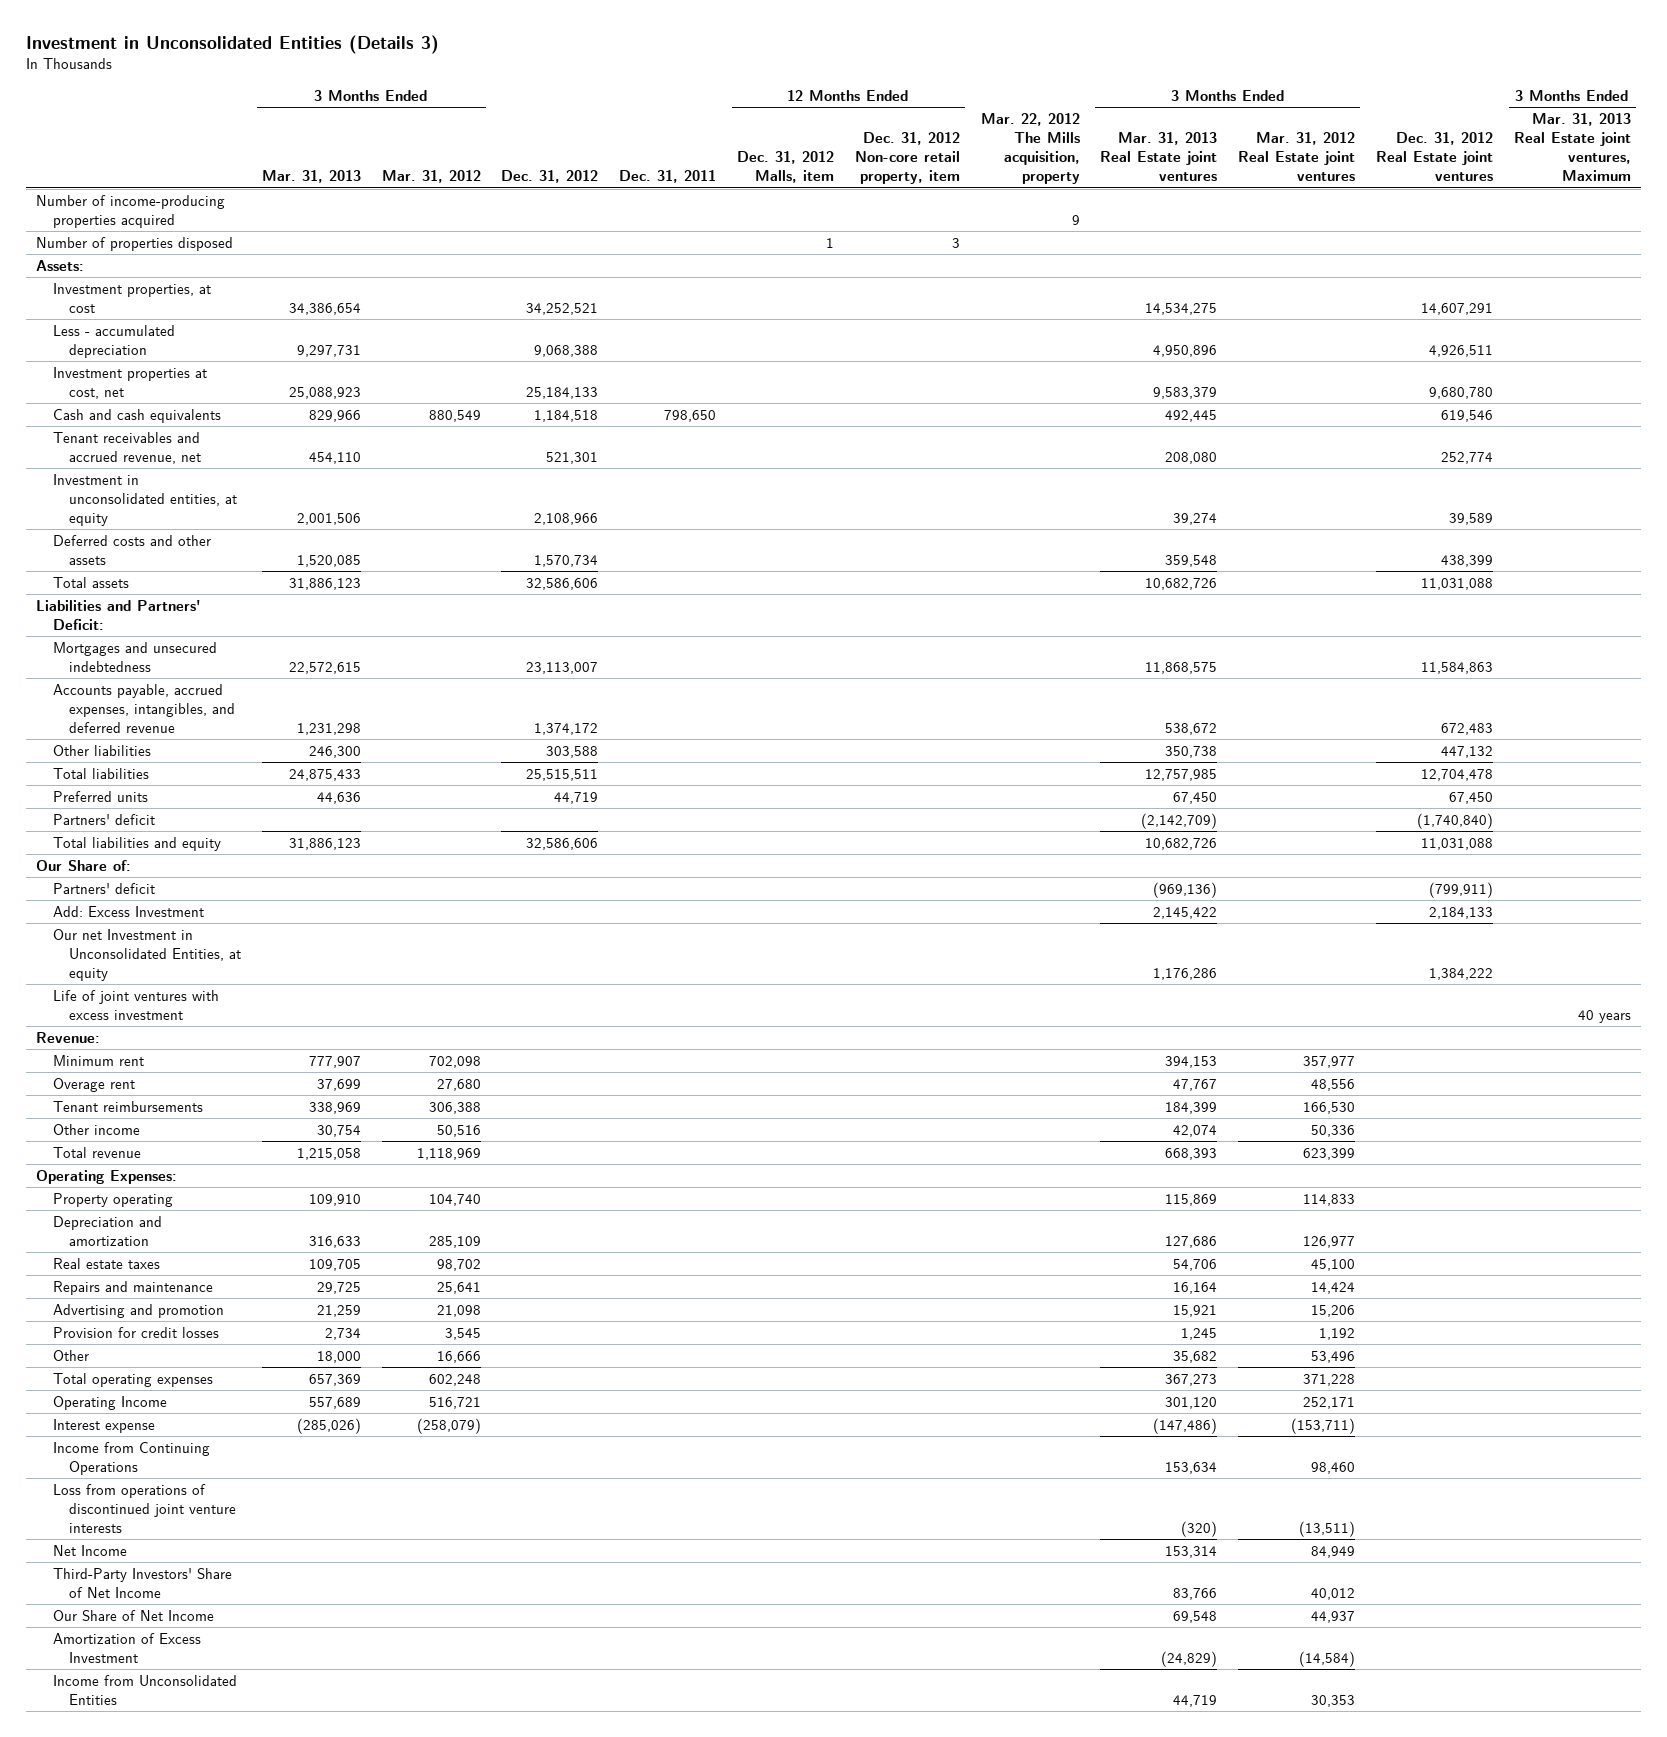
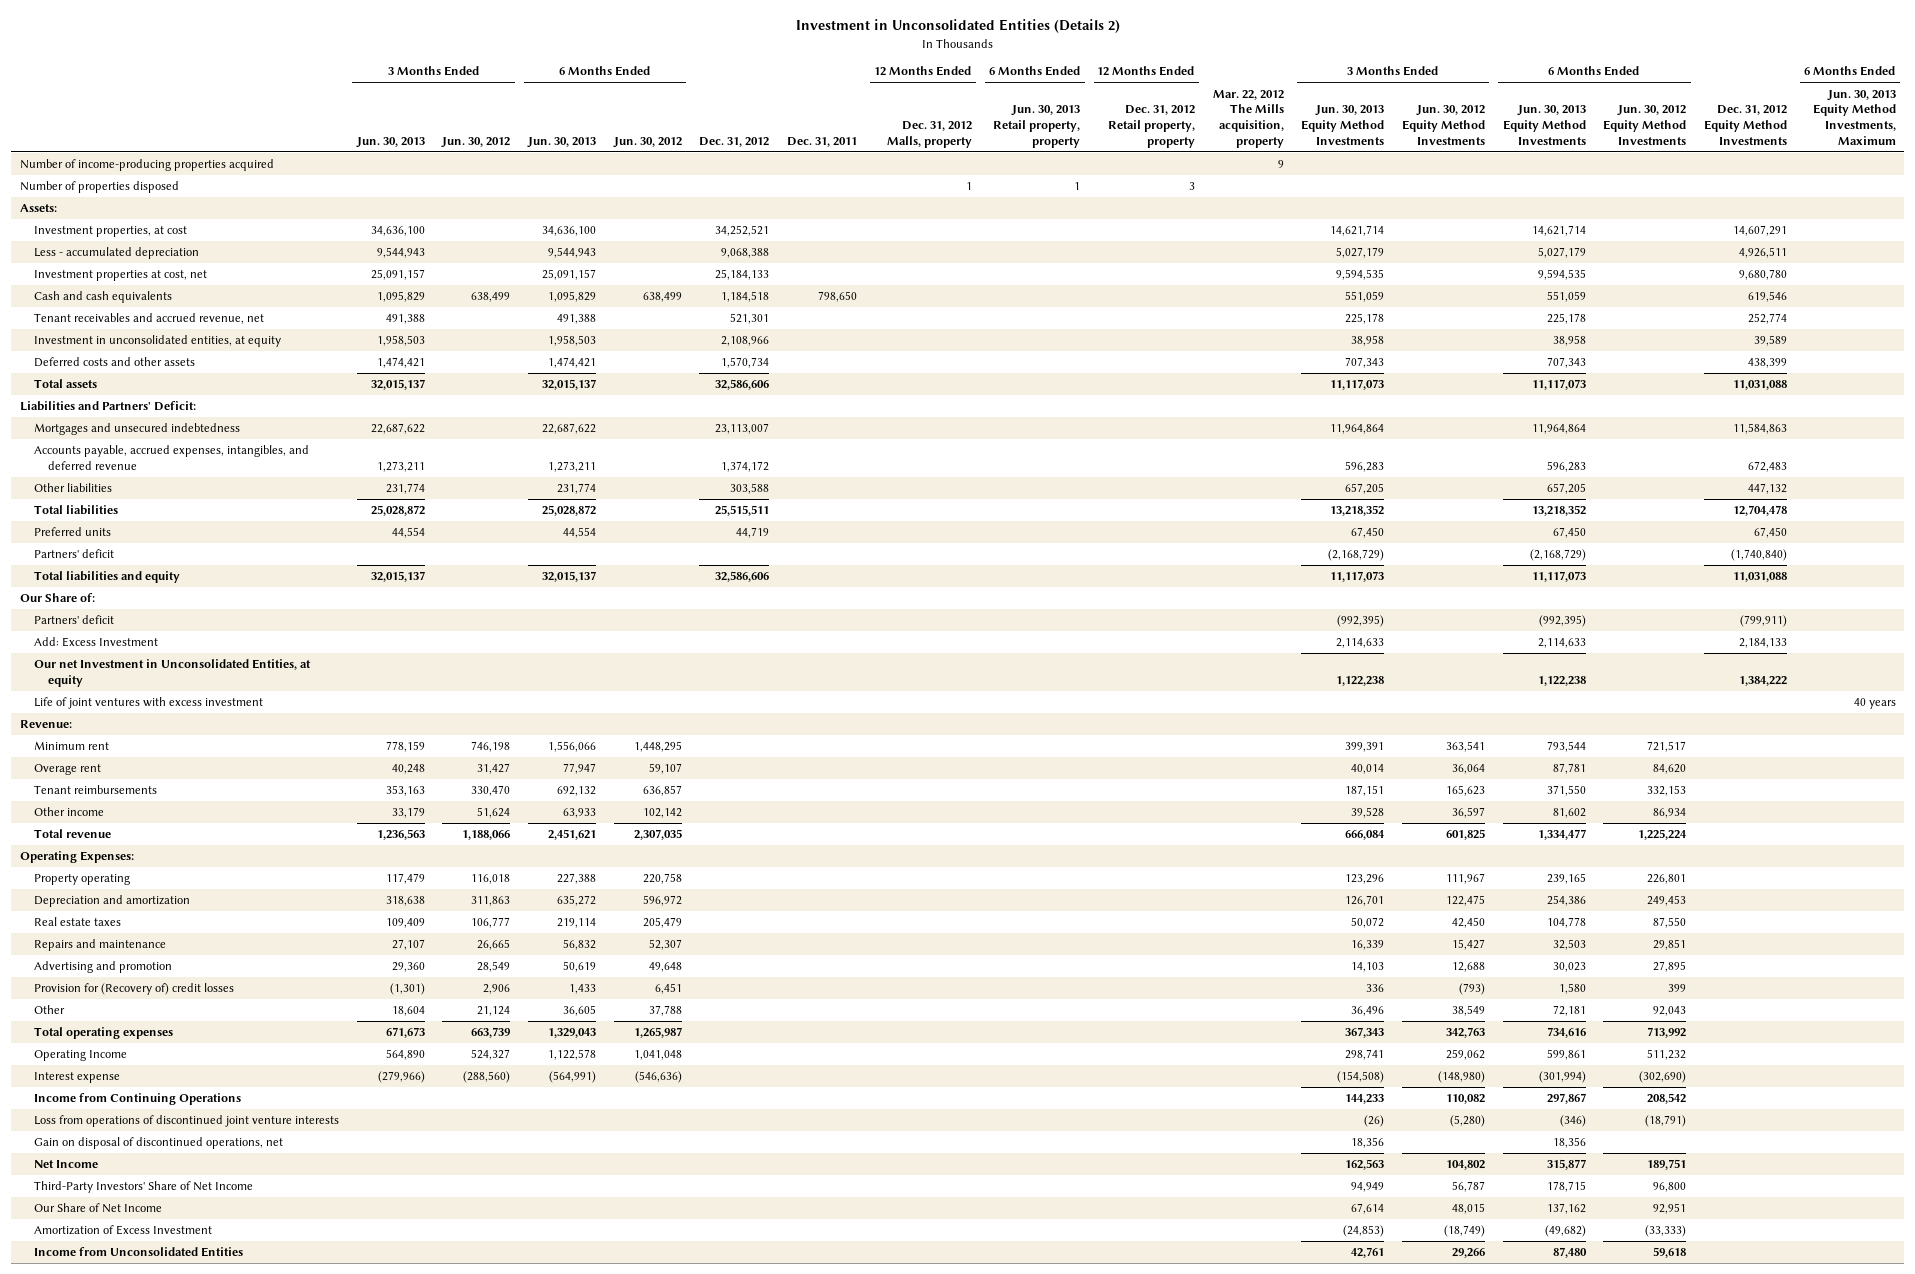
- Investment in Unconsolidated Entities (Details 3)
+ Investment in Unconsolidated Entities (Details 2)
- | 3 Months Ended Mar. 31, 2013 | 3 Months Ended Mar. 31, 2012 | Dec. 31, 2012 | Dec. 31, 2011 | 12 Months Ended Dec. 31, 2012 Malls, item | 12 Months Ended Dec. 31, 2012 Non-core retail property, item | Mar. 22, 2012 The Mills acquisition, property | 3 Months Ended Mar. 31, 2013 Real Estate joint ventures | 3 Months Ended Mar. 31, 2012 Real Estate joint ventures | Dec. 31, 2012 Real Estate joint ventures | 3 Months Ended Mar. 31, 2013 Real Estate joint ventures, Maximum
+ | 3 Months Ended Jun. 30, 2013 | 3 Months Ended Jun. 30, 2012 | 6 Months Ended Jun. 30, 2013 | 6 Months Ended Jun. 30, 2012 | Dec. 31, 2012 | Dec. 31, 2011 | 12 Months Ended Dec. 31, 2012 Malls, property | 6 Months Ended Jun. 30, 2013 Retail property, property | 12 Months Ended Dec. 31, 2012 Retail property, property | Mar. 22, 2012 The Mills acquisition, property | 3 Months Ended Jun. 30, 2013 Equity Method Investments | 3 Months Ended Jun. 30, 2012 Equity Method Investments | 6 Months Ended Jun. 30, 2013 Equity Method Investments | 6 Months Ended Jun. 30, 2012 Equity Method Investments | Dec. 31, 2012 Equity Method Investments | 6 Months Ended Jun. 30, 2013 Equity Method Investments, Maximum
- Provision for credit losses | 2,734 | 3,545 | | | | | | 1,245 | 1,192 | |
+ Provision for (Recovery of) credit losses | (1,301) | 2,906 | 1,433 | 6,451 | | | | | | | 336 | (793) | 1,580 | 399 | |
+ Gain on disposal of discontinued operations, net | | | | | | | | | | | 18,356 | | 18,356 | | |

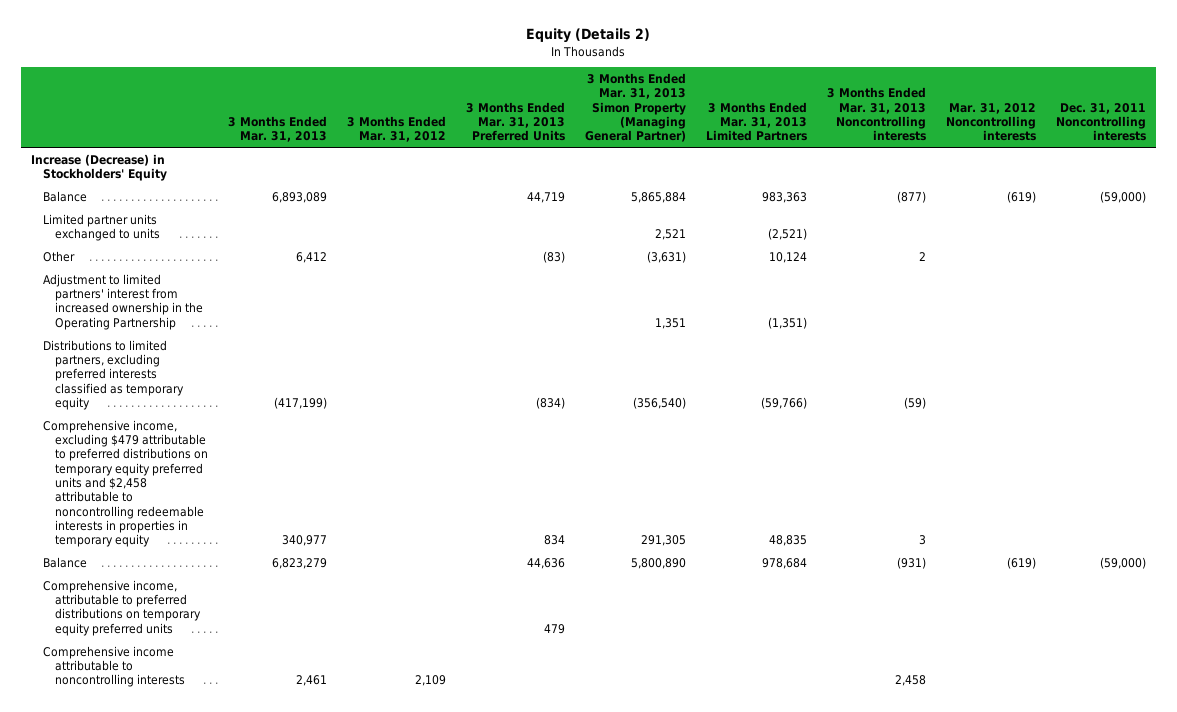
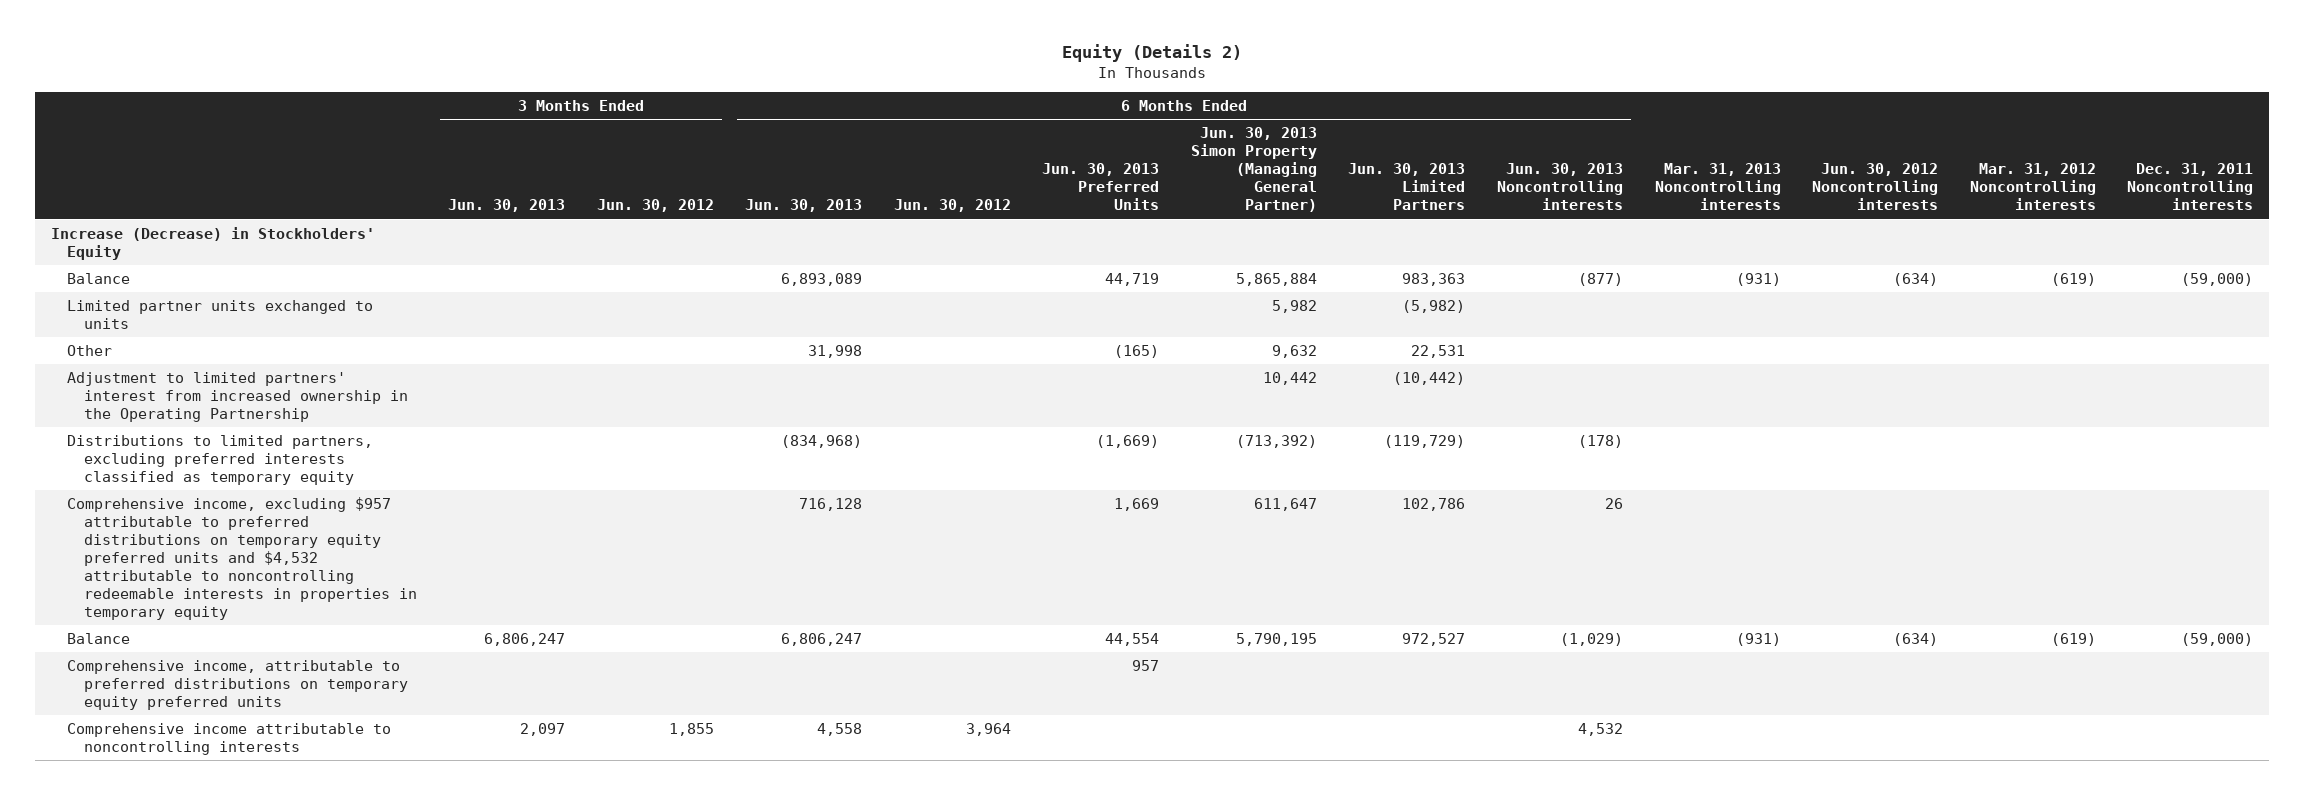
- | 3 Months Ended Mar. 31, 2013 | 3 Months Ended Mar. 31, 2012 | 3 Months Ended Mar. 31, 2013 Preferred Units | 3 Months Ended Mar. 31, 2013 Simon Property (Managing General Partner) | 3 Months Ended Mar. 31, 2013 Limited Partners | 3 Months Ended Mar. 31, 2013 Noncontrolling interests | Mar. 31, 2012 Noncontrolling interests | Dec. 31, 2011 Noncontrolling interests
+ | 3 Months Ended Jun. 30, 2013 | 3 Months Ended Jun. 30, 2012 | 6 Months Ended Jun. 30, 2013 | 6 Months Ended Jun. 30, 2012 | 6 Months Ended Jun. 30, 2013 Preferred Units | 6 Months Ended Jun. 30, 2013 Simon Property (Managing General Partner) | 6 Months Ended Jun. 30, 2013 Limited Partners | 6 Months Ended Jun. 30, 2013 Noncontrolling interests | Mar. 31, 2013 Noncontrolling interests | Jun. 30, 2012 Noncontrolling interests | Mar. 31, 2012 Noncontrolling interests | Dec. 31, 2011 Noncontrolling interests
- Comprehensive income, excluding $479 attributable to preferred distributions on temporary equity preferred units and $2,458 attributable to noncontrolling redeemable interests in properties in temporary equity | 340,977 | | 834 | 291,305 | 48,835 | 3 | |
+ Comprehensive income, excluding $957 attributable to preferred distributions on temporary equity preferred units and $4,532 attributable to noncontrolling redeemable interests in properties in temporary equity | | | 716,128 | | 1,669 | 611,647 | 102,786 | 26 | | | |

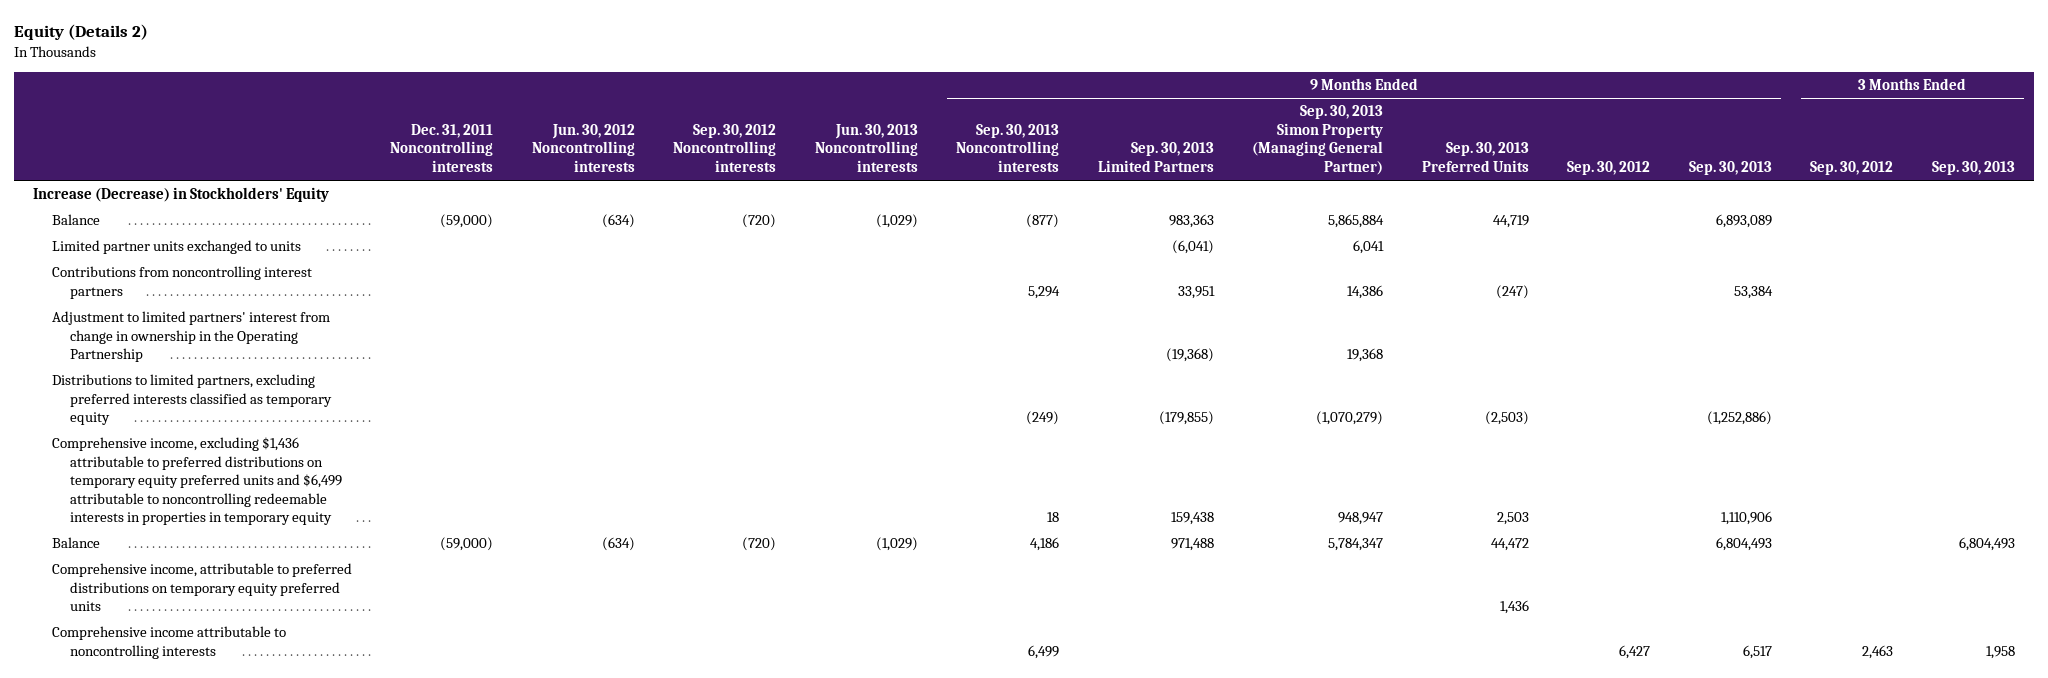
- | 3 Months Ended Jun. 30, 2013 | 3 Months Ended Jun. 30, 2012 | 6 Months Ended Jun. 30, 2013 | 6 Months Ended Jun. 30, 2012 | 6 Months Ended Jun. 30, 2013 Preferred Units | 6 Months Ended Jun. 30, 2013 Simon Property (Managing General Partner) | 6 Months Ended Jun. 30, 2013 Limited Partners | 6 Months Ended Jun. 30, 2013 Noncontrolling interests | Mar. 31, 2013 Noncontrolling interests | Jun. 30, 2012 Noncontrolling interests | Mar. 31, 2012 Noncontrolling interests | Dec. 31, 2011 Noncontrolling interests
+ | Dec. 31, 2011 Noncontrolling interests | Jun. 30, 2012 Noncontrolling interests | Sep. 30, 2012 Noncontrolling interests | Jun. 30, 2013 Noncontrolling interests | 9 Months Ended Sep. 30, 2013 Noncontrolling interests | 9 Months Ended Sep. 30, 2013 Limited Partners | 9 Months Ended Sep. 30, 2013 Simon Property (Managing General Partner) | 9 Months Ended Sep. 30, 2013 Preferred Units | 9 Months Ended Sep. 30, 2012 | 9 Months Ended Sep. 30, 2013 | 3 Months Ended Sep. 30, 2012 | 3 Months Ended Sep. 30, 2013
- Other | | | 31,998 | | (165) | 9,632 | 22,531 | | | | |
- Adjustment to limited partners' interest from increased ownership in the Operating Partnership | | | | | | 10,442 | (10,442) | | | | |
+ Contributions from noncontrolling interest partners | | | | | 5,294 | 33,951 | 14,386 | (247) | | 53,384 | |
+ Adjustment to limited partners' interest from change in ownership in the Operating Partnership | | | | | | (19,368) | 19,368 | | | | |
- Comprehensive income, excluding $957 attributable to preferred distributions on temporary equity preferred units and $4,532 attributable to noncontrolling redeemable interests in properties in temporary equity | | | 716,128 | | 1,669 | 611,647 | 102,786 | 26 | | | |
+ Comprehensive income, excluding $1,436 attributable to preferred distributions on temporary equity preferred units and $6,499 attributable to noncontrolling redeemable interests in properties in temporary equity | | | | | 18 | 159,438 | 948,947 | 2,503 | | 1,110,906 | |

